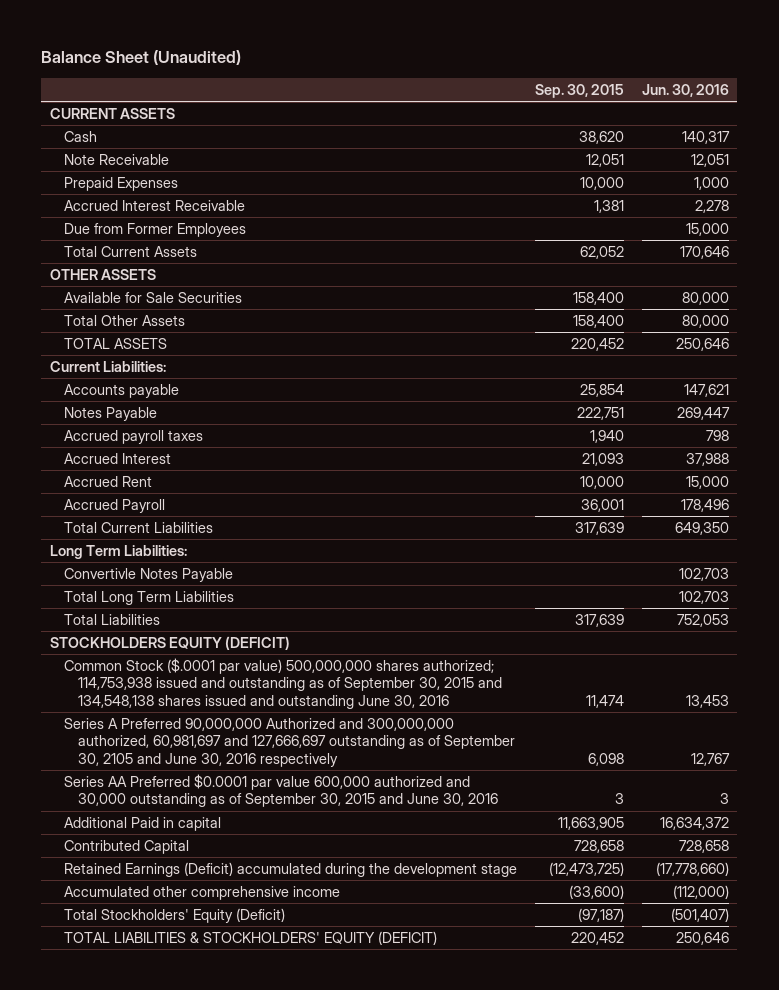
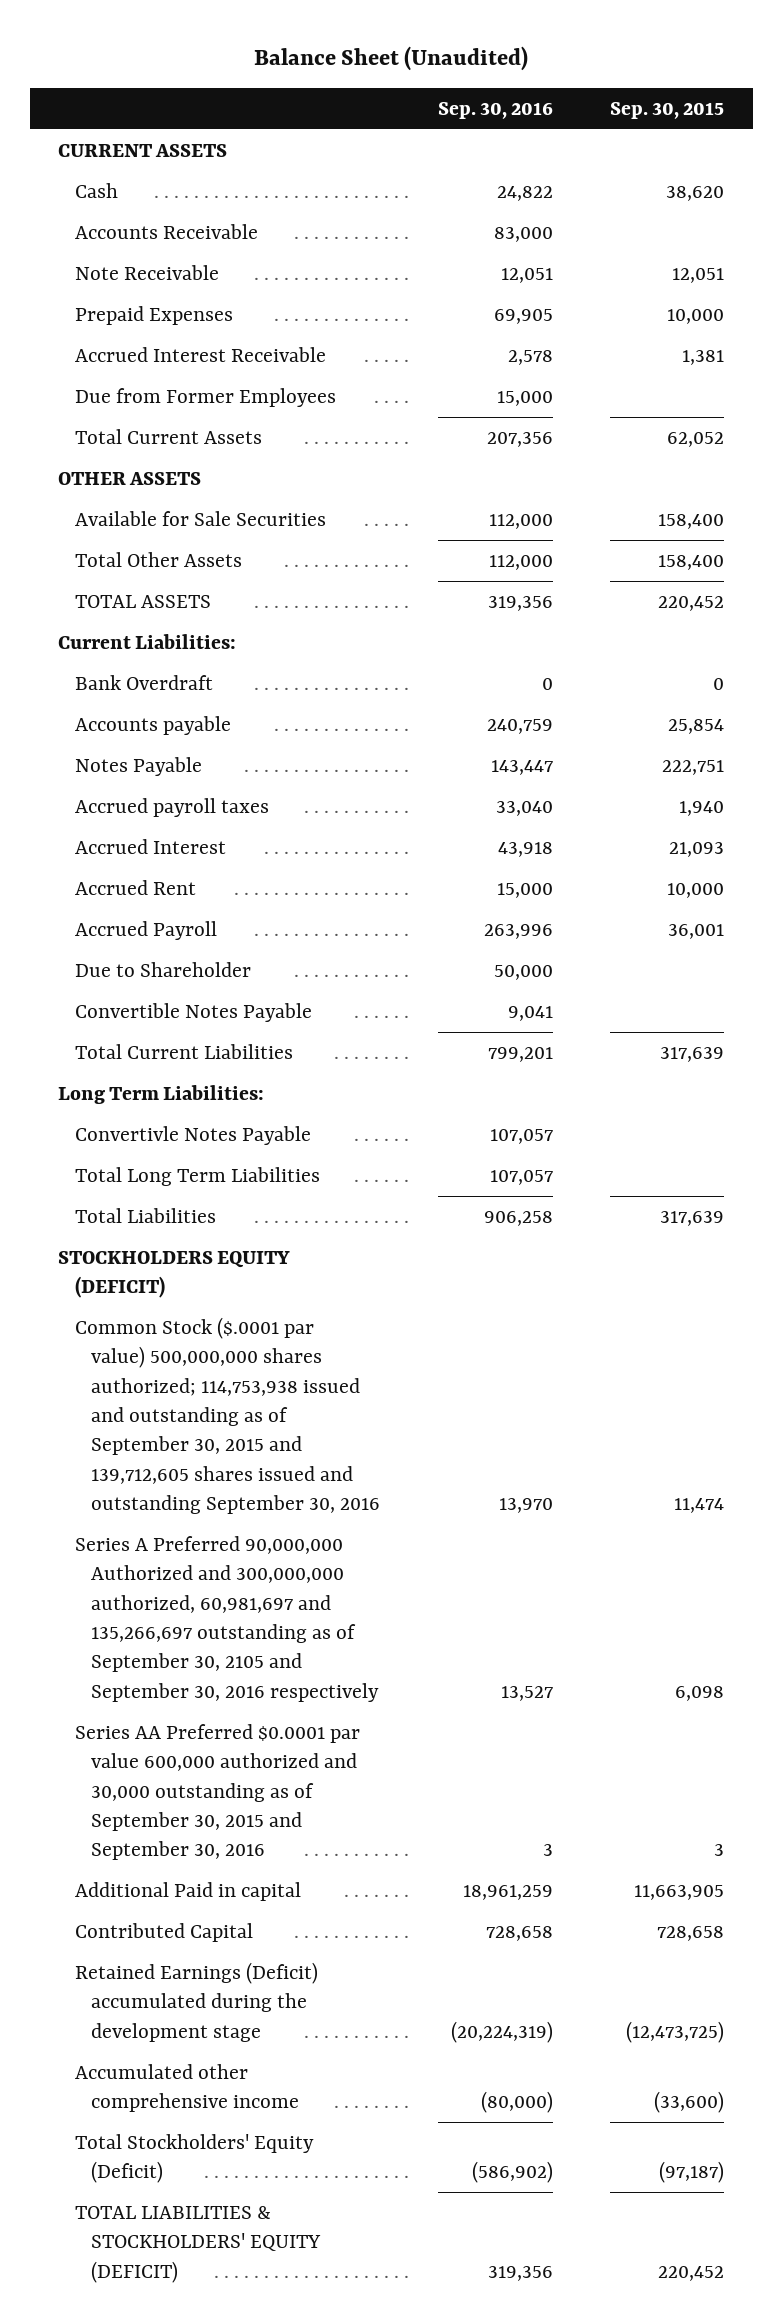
- | Sep. 30, 2015 | Jun. 30, 2016
+ | Sep. 30, 2016 | Sep. 30, 2015
+ Accounts Receivable | 83,000 |
+ Bank Overdraft | 0 | 0
+ Due to Shareholder | 50,000 |
+ Convertible Notes Payable | 9,041 |
- Common Stock ($.0001 par value) 500,000,000 shares authorized; 114,753,938 issued and outstanding as of September 30, 2015 and 134,548,138 shares issued and outstanding June 30, 2016 | 11,474 | 13,453
- Series A Preferred 90,000,000 Authorized and 300,000,000 authorized, 60,981,697 and 127,666,697 outstanding as of September 30, 2105 and June 30, 2016 respectively | 6,098 | 12,767
- Series AA Preferred $0.0001 par value 600,000 authorized and 30,000 outstanding as of September 30, 2015 and June 30, 2016 | 3 | 3
+ Common Stock ($.0001 par value) 500,000,000 shares authorized; 114,753,938 issued and outstanding as of September 30, 2015 and 139,712,605 shares issued and outstanding September 30, 2016 | 13,970 | 11,474
+ Series A Preferred 90,000,000 Authorized and 300,000,000 authorized, 60,981,697 and 135,266,697 outstanding as of September 30, 2105 and September 30, 2016 respectively | 13,527 | 6,098
+ Series AA Preferred $0.0001 par value 600,000 authorized and 30,000 outstanding as of September 30, 2015 and September 30, 2016 | 3 | 3

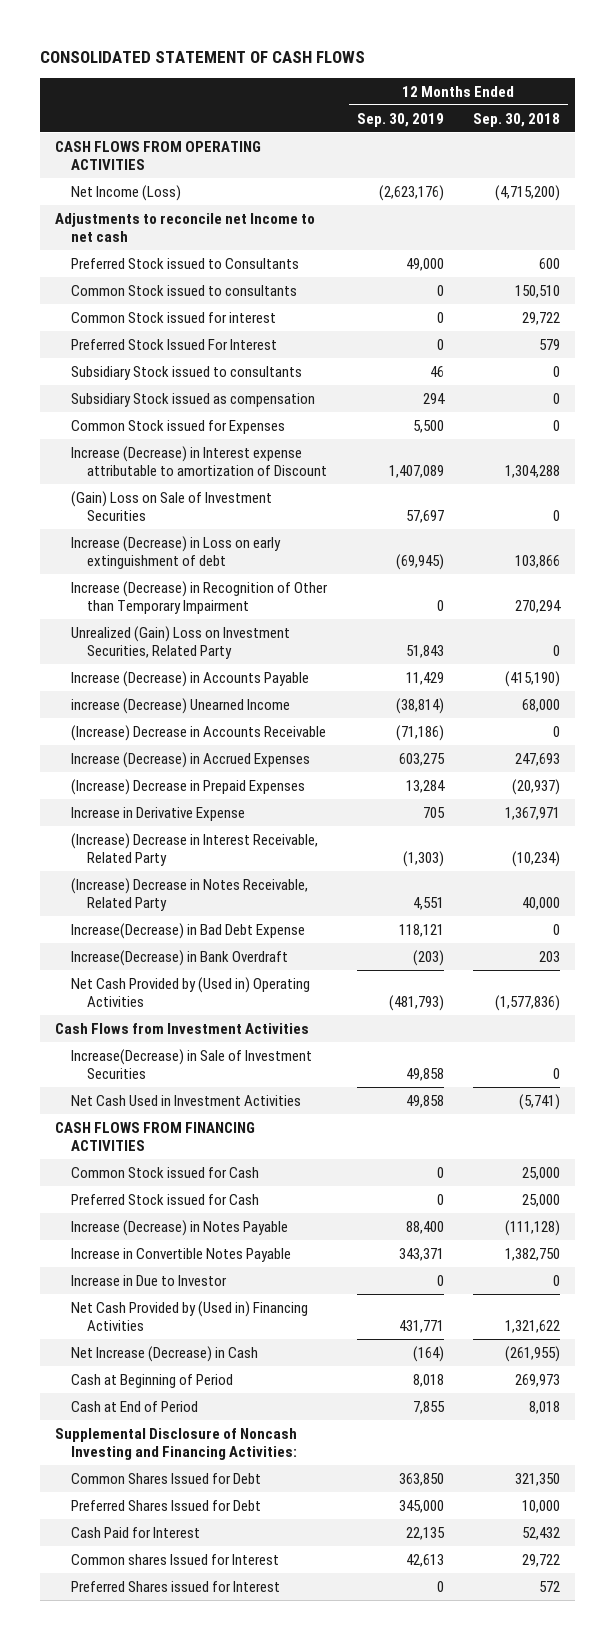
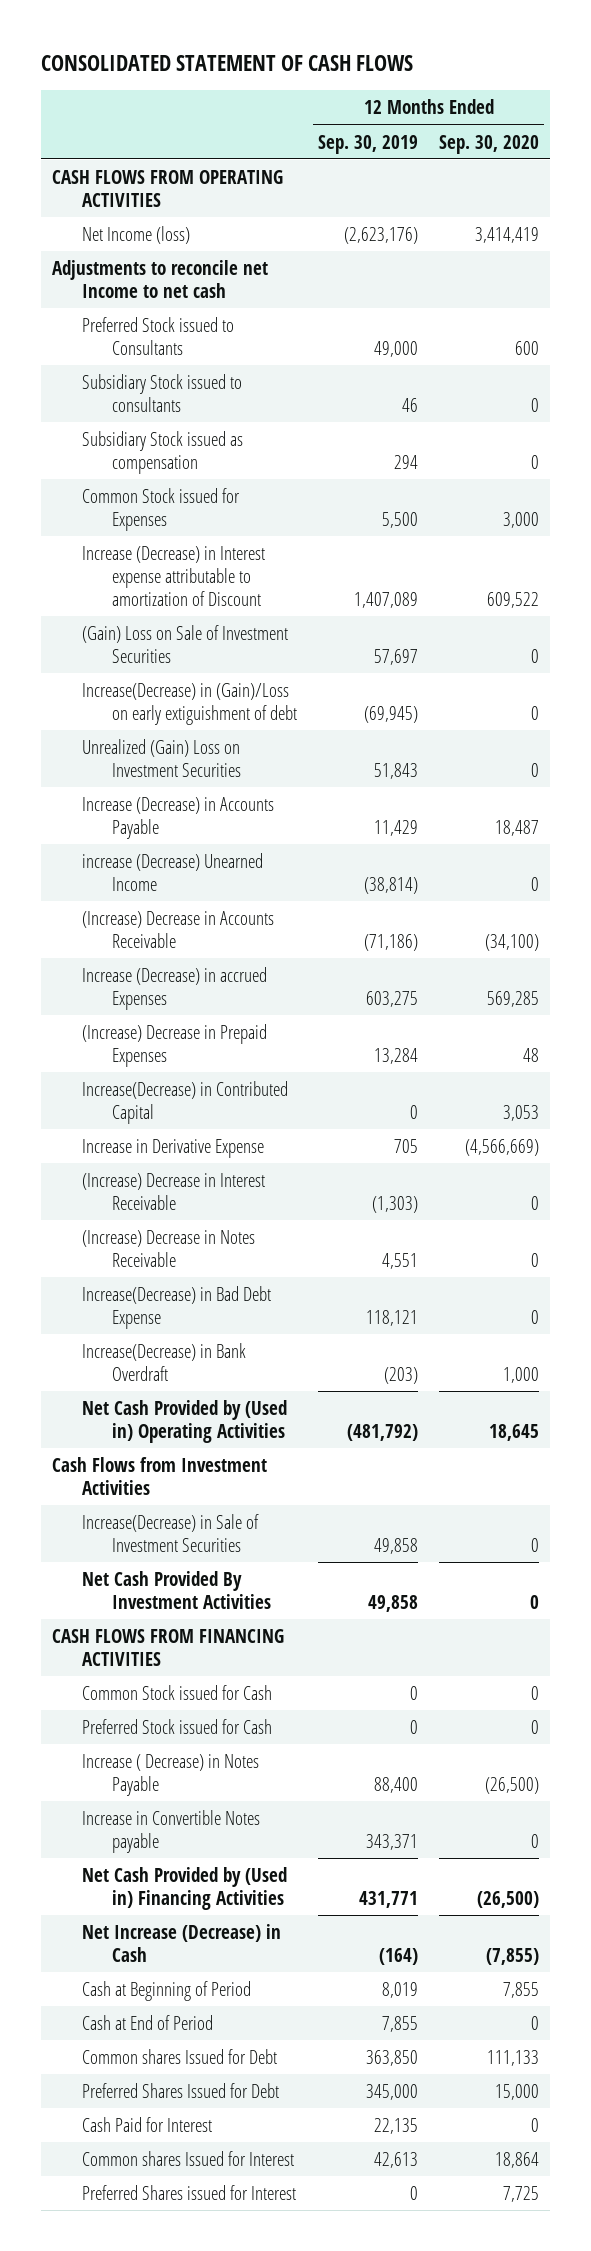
- | 12 Months Ended Sep. 30, 2019 | 12 Months Ended Sep. 30, 2018
+ | 12 Months Ended Sep. 30, 2019 | 12 Months Ended Sep. 30, 2020
- Net Income (Loss) | (2,623,176) | (4,715,200)
+ Net Income (loss) | (2,623,176) | 3,414,419
- Common Stock issued to consultants | 0 | 150,510
- Common Stock issued for interest | 0 | 29,722
- Preferred Stock Issued For Interest | 0 | 579
- Increase (Decrease) in Loss on early extinguishment of debt | (69,945) | 103,866
- Increase (Decrease) in Recognition of Other than Temporary Impairment | 0 | 270,294
- Unrealized (Gain) Loss on Investment Securities, Related Party | 51,843 | 0
+ Increase(Decrease) in (Gain)/Loss on early extiguishment of debt | (69,945) | 0
+ Unrealized (Gain) Loss on Investment Securities | 51,843 | 0
- Increase (Decrease) in Accrued Expenses | 603,275 | 247,693
+ Increase (Decrease) in accrued Expenses | 603,275 | 569,285
+ Increase(Decrease) in Contributed Capital | 0 | 3,053
- (Increase) Decrease in Interest Receivable, Related Party | (1,303) | (10,234)
- (Increase) Decrease in Notes Receivable, Related Party | 4,551 | 40,000
+ (Increase) Decrease in Interest Receivable | (1,303) | 0
+ (Increase) Decrease in Notes Receivable | 4,551 | 0
- Net Cash Provided by (Used in) Operating Activities | (481,793) | (1,577,836)
+ Net Cash Provided by (Used in) Operating Activities | (481,792) | 18,645
- Net Cash Used in Investment Activities | 49,858 | (5,741)
+ Net Cash Provided By Investment Activities | 49,858 | 0
- Increase (Decrease) in Notes Payable | 88,400 | (111,128)
- Increase in Convertible Notes Payable | 343,371 | 1,382,750
- Increase in Due to Investor | 0 | 0
+ Increase ( Decrease) in Notes Payable | 88,400 | (26,500)
+ Increase in Convertible Notes payable | 343,371 | 0
- Cash at Beginning of Period | 8,018 | 269,973
+ Cash at Beginning of Period | 8,019 | 7,855
- Supplemental Disclosure of Noncash Investing and Financing Activities:
- Common Shares Issued for Debt | 363,850 | 321,350
+ Common shares Issued for Debt | 363,850 | 111,133

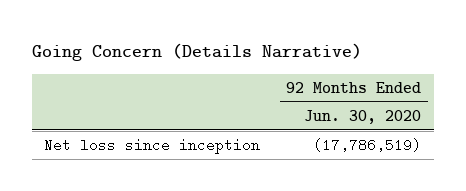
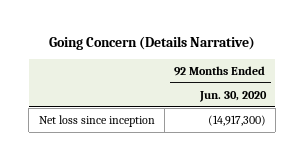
- Net loss since inception | (17,786,519)
+ Net loss since inception | (14,917,300)

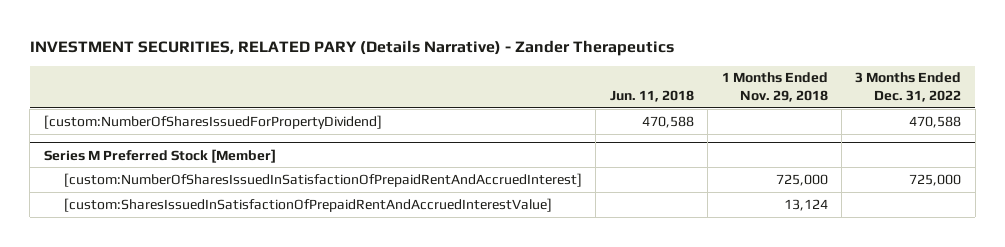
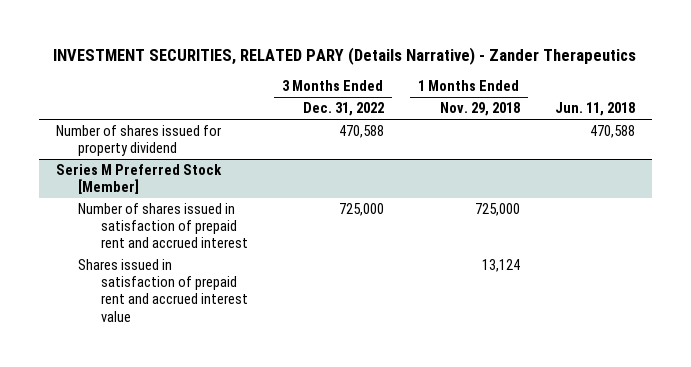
- | Jun. 11, 2018 | 1 Months Ended Nov. 29, 2018 | 3 Months Ended Dec. 31, 2022
+ | 3 Months Ended Dec. 31, 2022 | 1 Months Ended Nov. 29, 2018 | Jun. 11, 2018
- [custom:NumberOfSharesIssuedForPropertyDividend] | 470,588 | | 470,588
+ Number of shares issued for property dividend | 470,588 | | 470,588
@ Series M Preferred Stock [Member]
- [custom:NumberOfSharesIssuedInSatisfactionOfPrepaidRentAndAccruedInterest] | | 725,000 | 725,000
- [custom:SharesIssuedInSatisfactionOfPrepaidRentAndAccruedInterestValue] | | 13,124 |
+ Number of shares issued in satisfaction of prepaid rent and accrued interest | 725,000 | 725,000 |
+ Shares issued in satisfaction of prepaid rent and accrued interest value | | 13,124 |

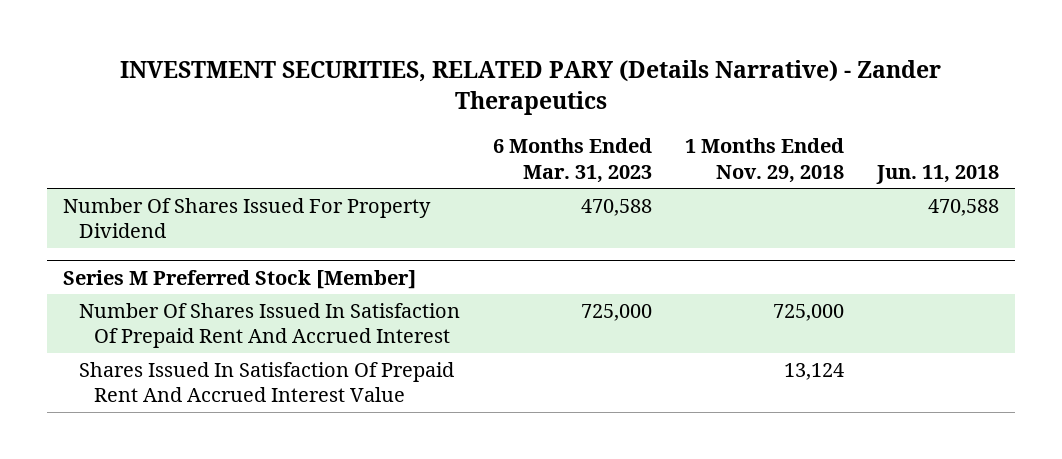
- | 3 Months Ended Dec. 31, 2022 | 1 Months Ended Nov. 29, 2018 | Jun. 11, 2018
+ | 6 Months Ended Mar. 31, 2023 | 1 Months Ended Nov. 29, 2018 | Jun. 11, 2018
- Number of shares issued for property dividend | 470,588 | | 470,588
+ Number Of Shares Issued For Property Dividend | 470,588 | | 470,588
@ Series M Preferred Stock [Member]
- Number of shares issued in satisfaction of prepaid rent and accrued interest | 725,000 | 725,000 |
- Shares issued in satisfaction of prepaid rent and accrued interest value | | 13,124 |
+ Number Of Shares Issued In Satisfaction Of Prepaid Rent And Accrued Interest | 725,000 | 725,000 |
+ Shares Issued In Satisfaction Of Prepaid Rent And Accrued Interest Value | | 13,124 |

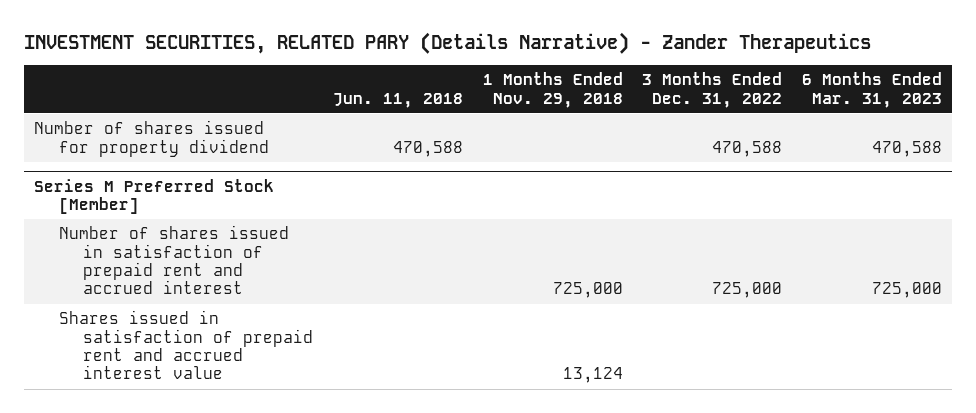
- | 6 Months Ended Mar. 31, 2023 | 1 Months Ended Nov. 29, 2018 | Jun. 11, 2018
+ | Jun. 11, 2018 | 1 Months Ended Nov. 29, 2018 | 3 Months Ended Dec. 31, 2022 | 6 Months Ended Mar. 31, 2023
- Number Of Shares Issued For Property Dividend | 470,588 | | 470,588
+ Number of shares issued for property dividend | 470,588 | | 470,588 | 470,588
@ Series M Preferred Stock [Member]
- Number Of Shares Issued In Satisfaction Of Prepaid Rent And Accrued Interest | 725,000 | 725,000 |
- Shares Issued In Satisfaction Of Prepaid Rent And Accrued Interest Value | | 13,124 |
+ Number of shares issued in satisfaction of prepaid rent and accrued interest | | 725,000 | 725,000 | 725,000
+ Shares issued in satisfaction of prepaid rent and accrued interest value | | 13,124 | |

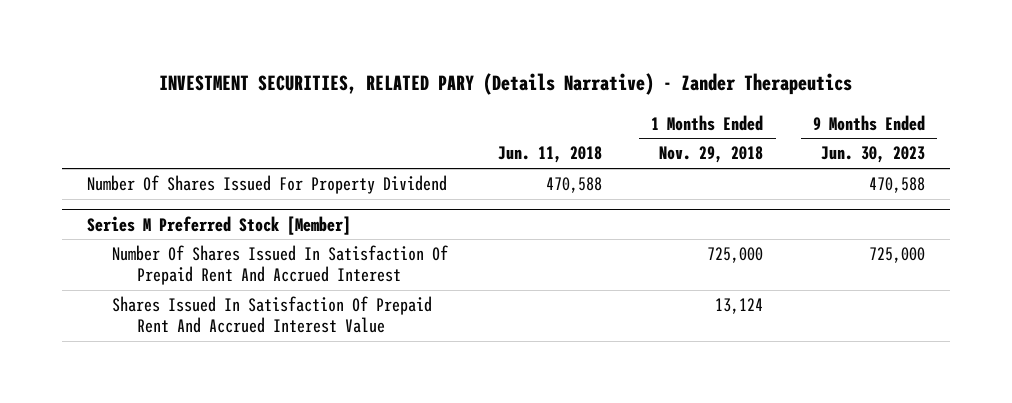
- | Jun. 11, 2018 | 1 Months Ended Nov. 29, 2018 | 3 Months Ended Dec. 31, 2022 | 6 Months Ended Mar. 31, 2023
+ | Jun. 11, 2018 | 1 Months Ended Nov. 29, 2018 | 9 Months Ended Jun. 30, 2023
- Number of shares issued for property dividend | 470,588 | | 470,588 | 470,588
+ Number Of Shares Issued For Property Dividend | 470,588 | | 470,588
@ Series M Preferred Stock [Member]
- Number of shares issued in satisfaction of prepaid rent and accrued interest | | 725,000 | 725,000 | 725,000
- Shares issued in satisfaction of prepaid rent and accrued interest value | | 13,124 | |
+ Number Of Shares Issued In Satisfaction Of Prepaid Rent And Accrued Interest | | 725,000 | 725,000
+ Shares Issued In Satisfaction Of Prepaid Rent And Accrued Interest Value | | 13,124 |

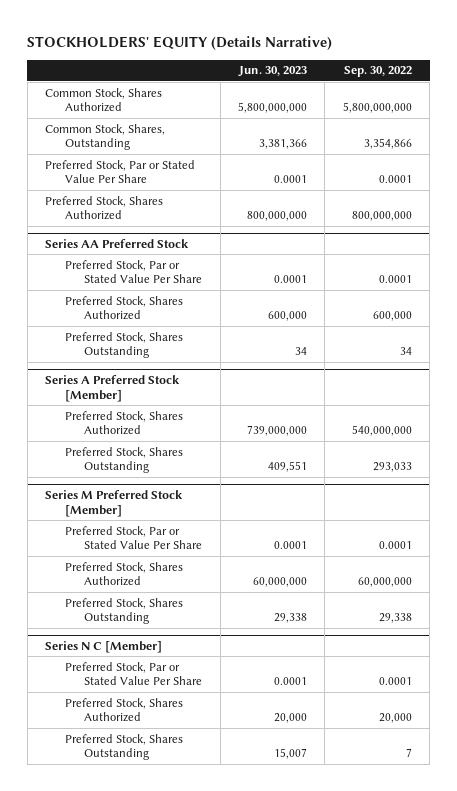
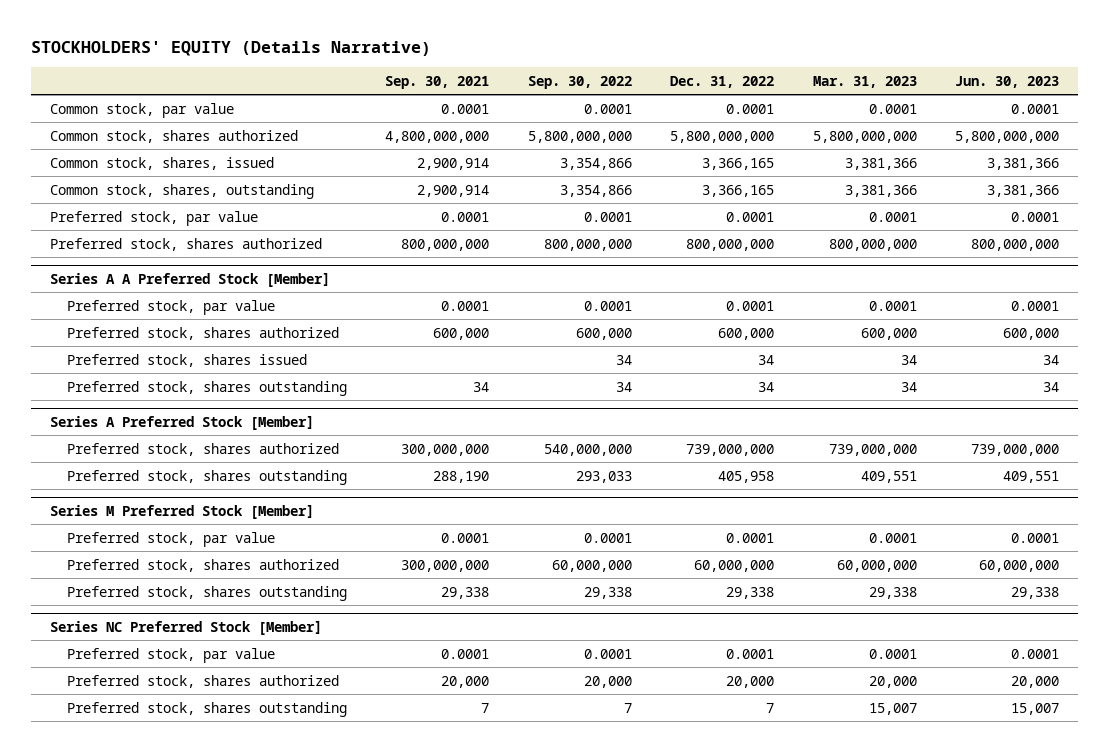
- | Jun. 30, 2023 | Sep. 30, 2022
+ | Sep. 30, 2021 | Sep. 30, 2022 | Dec. 31, 2022 | Mar. 31, 2023 | Jun. 30, 2023
- Common Stock, Shares Authorized | 5,800,000,000 | 5,800,000,000
- Common Stock, Shares, Outstanding | 3,381,366 | 3,354,866
- Preferred Stock, Par or Stated Value Per Share | 0.0001 | 0.0001
- Preferred Stock, Shares Authorized | 800,000,000 | 800,000,000
- Series AA Preferred Stock
- Preferred Stock, Par or Stated Value Per Share | 0.0001 | 0.0001
- Preferred Stock, Shares Authorized | 600,000 | 600,000
- Preferred Stock, Shares Outstanding | 34 | 34
+ Common stock, par value | 0.0001 | 0.0001 | 0.0001 | 0.0001 | 0.0001
+ Common stock, shares authorized | 4,800,000,000 | 5,800,000,000 | 5,800,000,000 | 5,800,000,000 | 5,800,000,000
+ Common stock, shares, issued | 2,900,914 | 3,354,866 | 3,366,165 | 3,381,366 | 3,381,366
+ Common stock, shares, outstanding | 2,900,914 | 3,354,866 | 3,366,165 | 3,381,366 | 3,381,366
+ Preferred stock, par value | 0.0001 | 0.0001 | 0.0001 | 0.0001 | 0.0001
+ Preferred stock, shares authorized | 800,000,000 | 800,000,000 | 800,000,000 | 800,000,000 | 800,000,000
+ Series A A Preferred Stock [Member]
+ Preferred stock, par value | 0.0001 | 0.0001 | 0.0001 | 0.0001 | 0.0001
+ Preferred stock, shares authorized | 600,000 | 600,000 | 600,000 | 600,000 | 600,000
+ Preferred stock, shares issued | | 34 | 34 | 34 | 34
+ Preferred stock, shares outstanding | 34 | 34 | 34 | 34 | 34
@ Series A Preferred Stock [Member]
- Preferred Stock, Shares Authorized | 739,000,000 | 540,000,000
- Preferred Stock, Shares Outstanding | 409,551 | 293,033
+ Preferred stock, shares authorized | 300,000,000 | 540,000,000 | 739,000,000 | 739,000,000 | 739,000,000
+ Preferred stock, shares outstanding | 288,190 | 293,033 | 405,958 | 409,551 | 409,551
@ Series M Preferred Stock [Member]
- Preferred Stock, Par or Stated Value Per Share | 0.0001 | 0.0001
- Preferred Stock, Shares Authorized | 60,000,000 | 60,000,000
- Preferred Stock, Shares Outstanding | 29,338 | 29,338
- Series N C [Member]
- Preferred Stock, Par or Stated Value Per Share | 0.0001 | 0.0001
- Preferred Stock, Shares Authorized | 20,000 | 20,000
- Preferred Stock, Shares Outstanding | 15,007 | 7
@ Series M Preferred Stock [Member]
+ Preferred stock, par value | 0.0001 | 0.0001 | 0.0001 | 0.0001 | 0.0001
+ Preferred stock, shares authorized | 300,000,000 | 60,000,000 | 60,000,000 | 60,000,000 | 60,000,000
+ Preferred stock, shares outstanding | 29,338 | 29,338 | 29,338 | 29,338 | 29,338
+ Series NC Preferred Stock [Member]
+ Preferred stock, par value | 0.0001 | 0.0001 | 0.0001 | 0.0001 | 0.0001
+ Preferred stock, shares authorized | 20,000 | 20,000 | 20,000 | 20,000 | 20,000
+ Preferred stock, shares outstanding | 7 | 7 | 7 | 15,007 | 15,007

